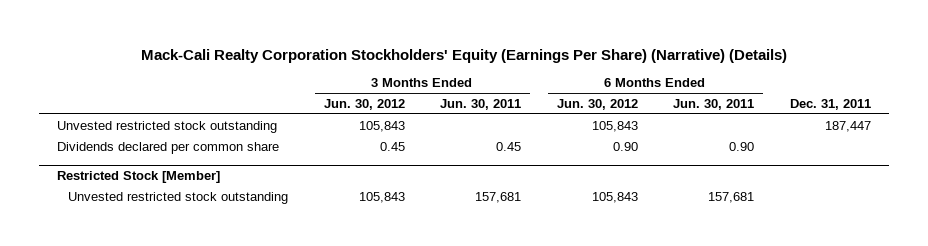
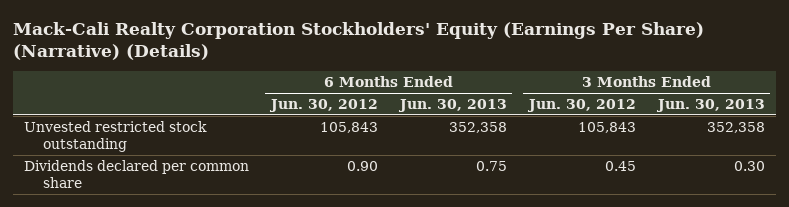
- | 3 Months Ended Jun. 30, 2012 | 3 Months Ended Jun. 30, 2011 | 6 Months Ended Jun. 30, 2012 | 6 Months Ended Jun. 30, 2011 | Dec. 31, 2011
+ | 6 Months Ended Jun. 30, 2012 | 6 Months Ended Jun. 30, 2013 | 3 Months Ended Jun. 30, 2012 | 3 Months Ended Jun. 30, 2013
- Restricted Stock [Member]
- Unvested restricted stock outstanding | 105,843 | 157,681 | 105,843 | 157,681 |

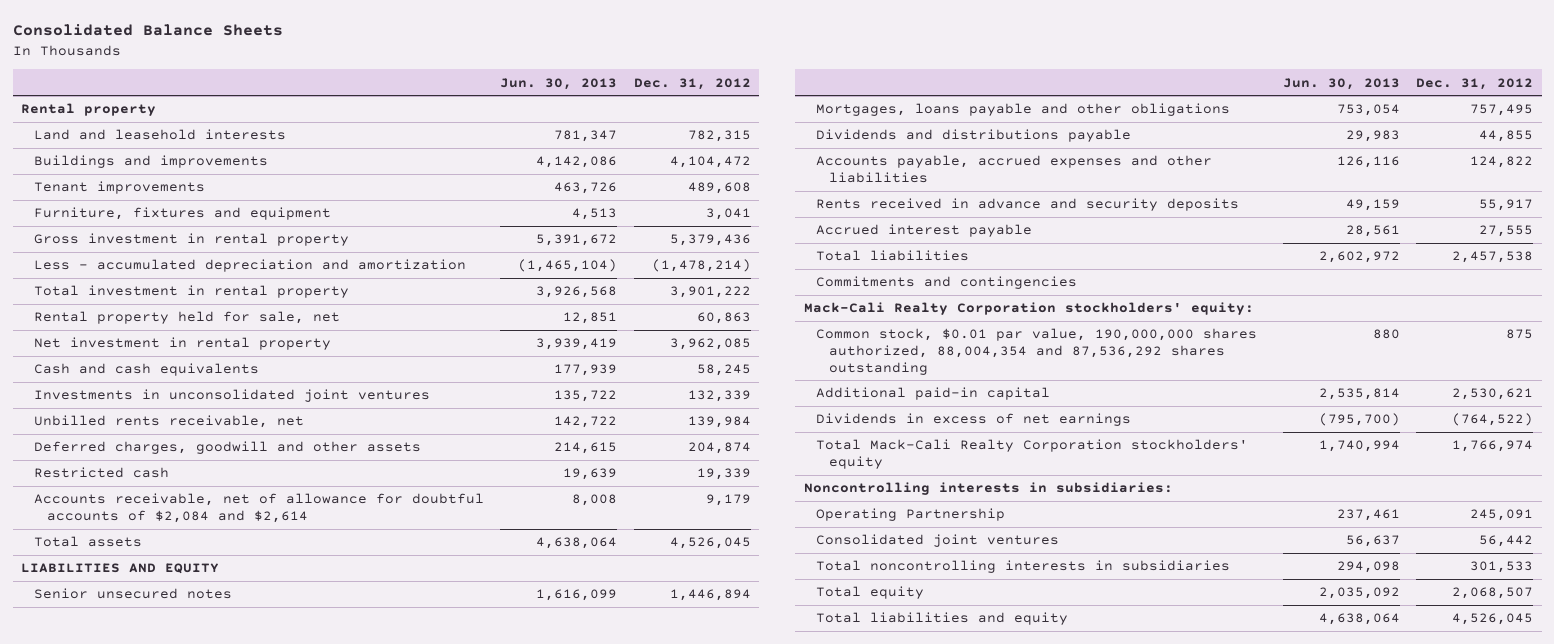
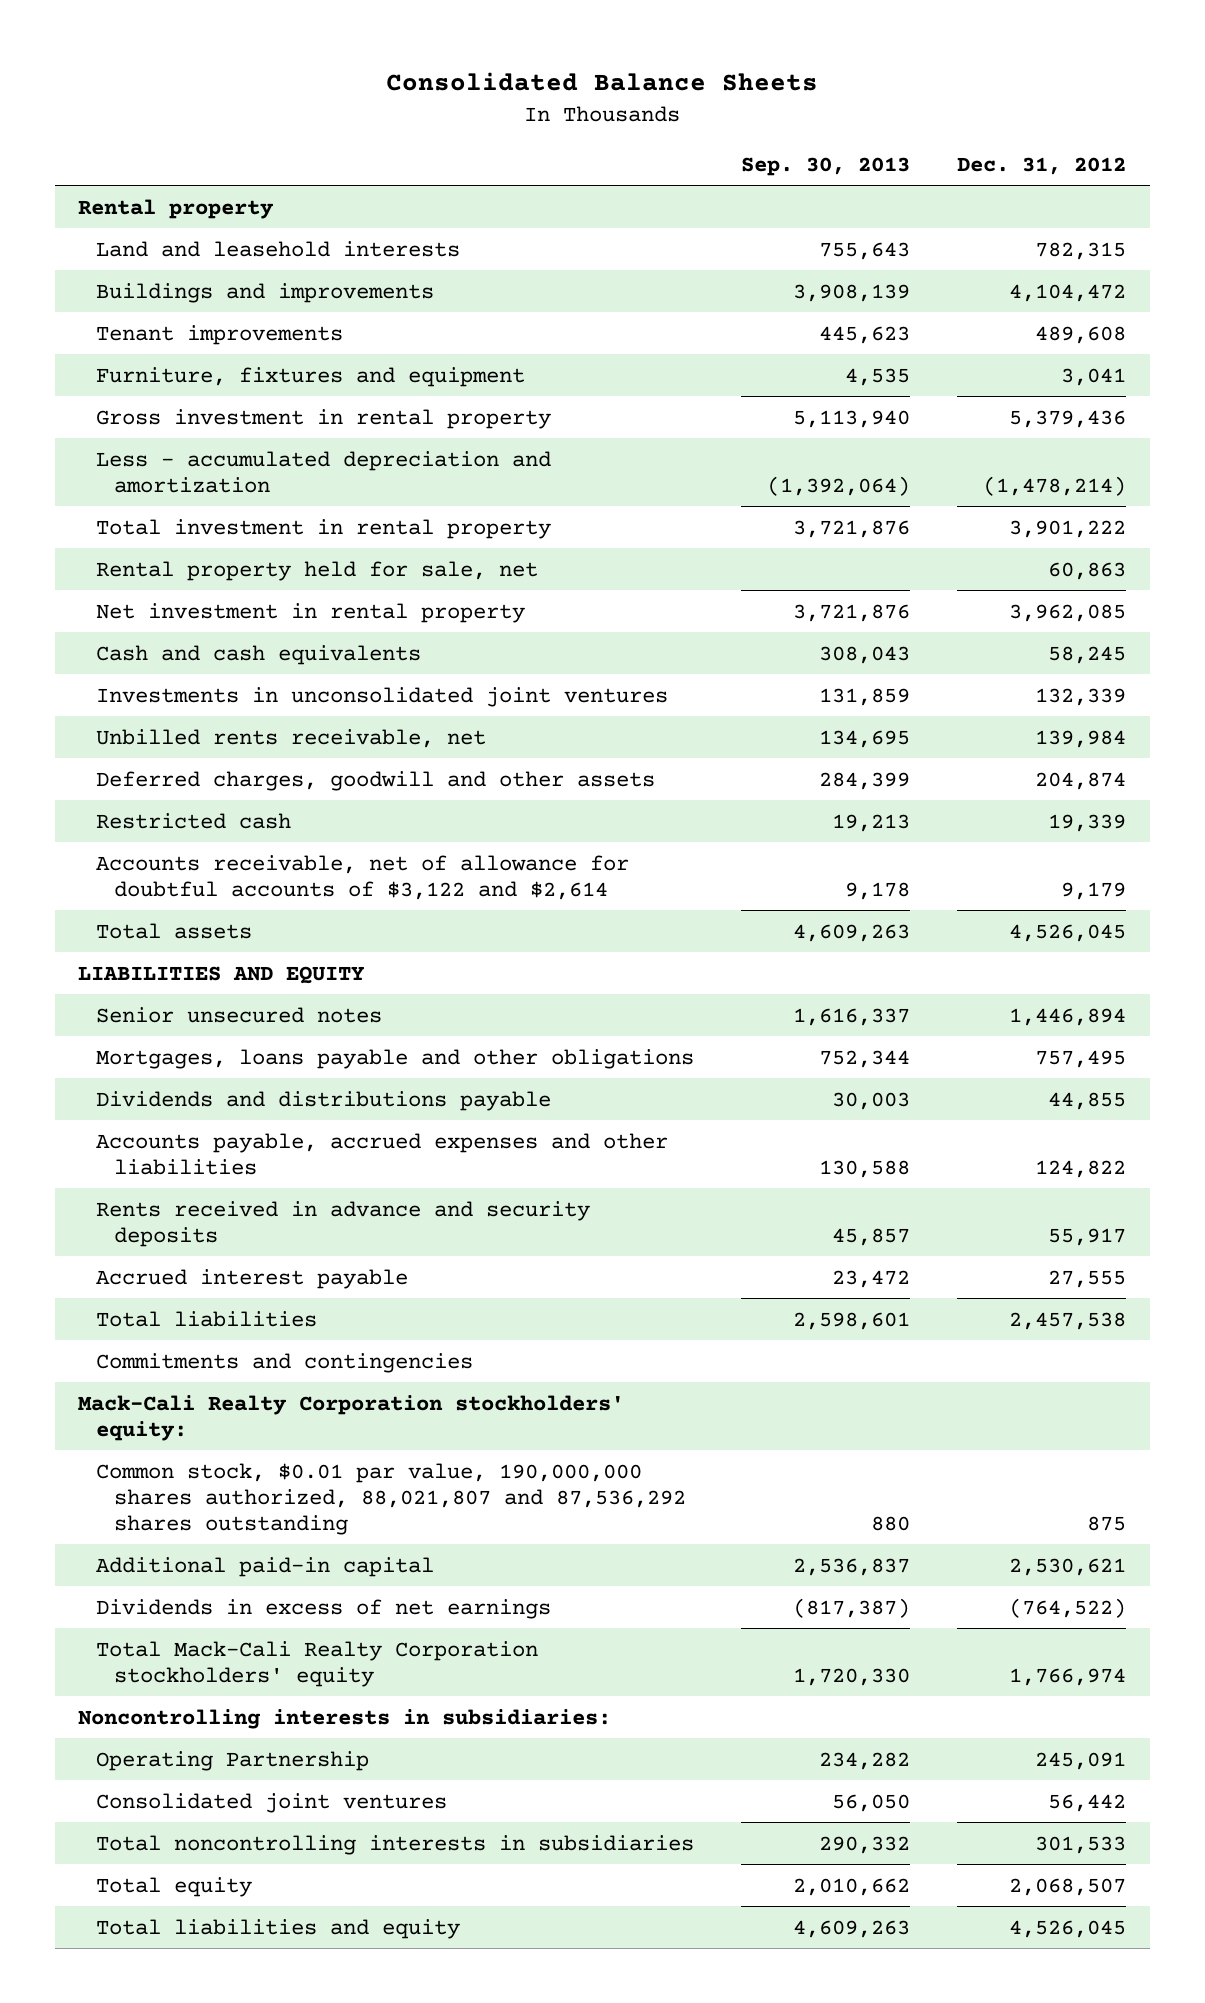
- | Jun. 30, 2013 | Dec. 31, 2012
+ | Sep. 30, 2013 | Dec. 31, 2012
- Accounts receivable, net of allowance for doubtful accounts of $2,084 and $2,614 | 8,008 | 9,179
+ Accounts receivable, net of allowance for doubtful accounts of $3,122 and $2,614 | 9,178 | 9,179
- Common stock, $0.01 par value, 190,000,000 shares authorized, 88,004,354 and 87,536,292 shares outstanding | 880 | 875
+ Common stock, $0.01 par value, 190,000,000 shares authorized, 88,021,807 and 87,536,292 shares outstanding | 880 | 875

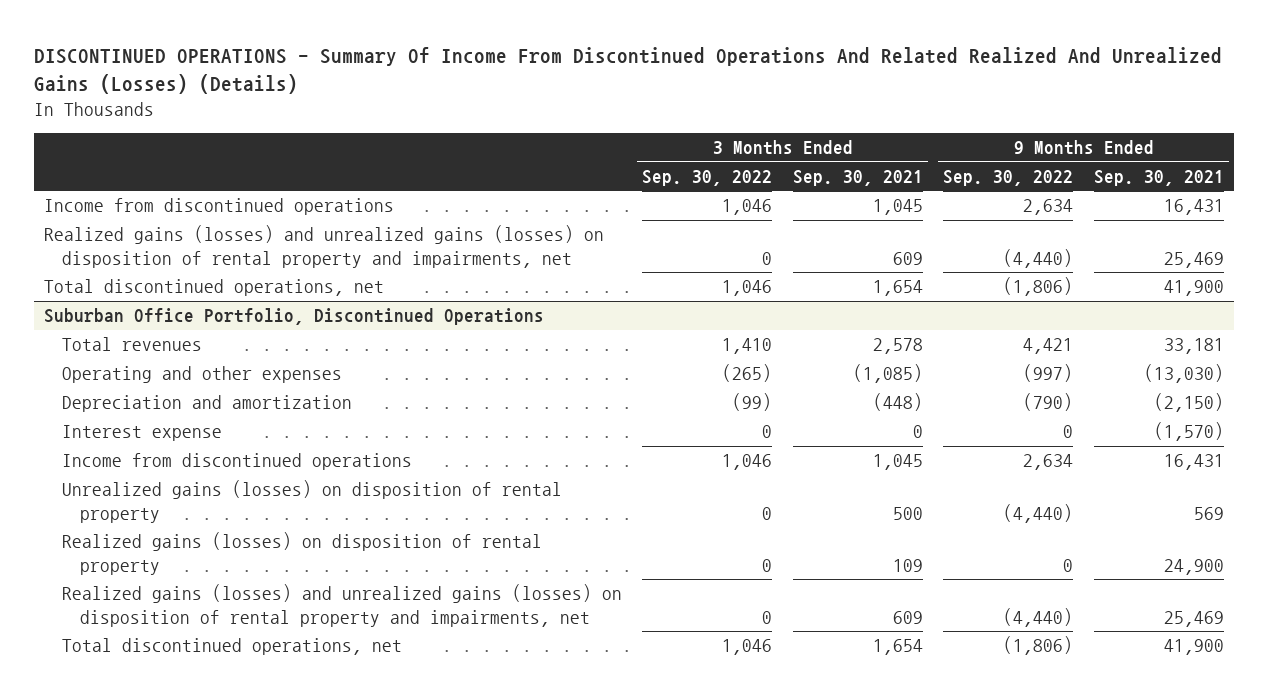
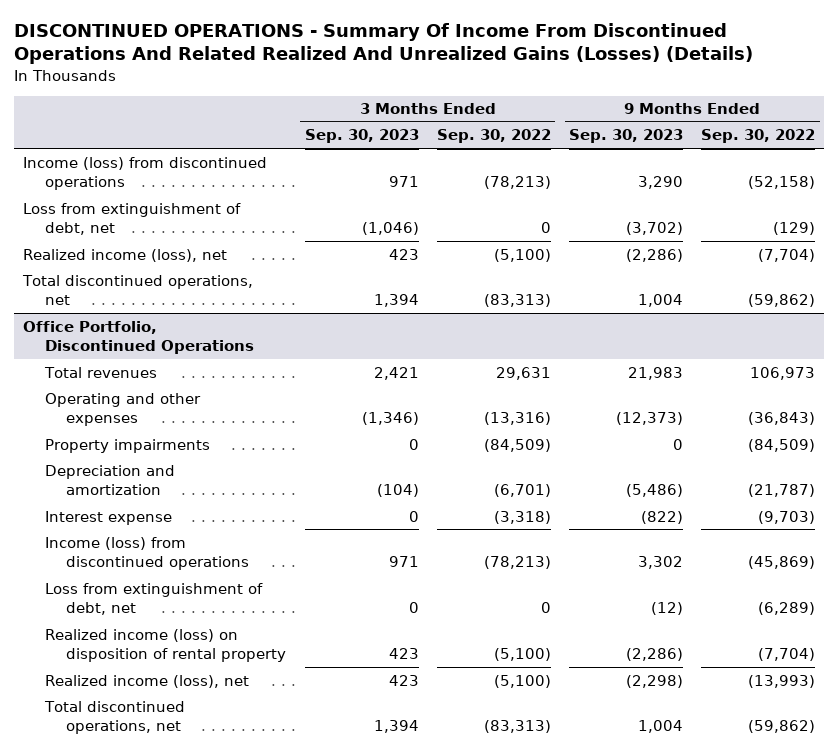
- | 3 Months Ended Sep. 30, 2022 | 3 Months Ended Sep. 30, 2021 | 9 Months Ended Sep. 30, 2022 | 9 Months Ended Sep. 30, 2021
+ | 3 Months Ended Sep. 30, 2023 | 3 Months Ended Sep. 30, 2022 | 9 Months Ended Sep. 30, 2023 | 9 Months Ended Sep. 30, 2022
- Income from discontinued operations | 1,046 | 1,045 | 2,634 | 16,431
- Realized gains (losses) and unrealized gains (losses) on disposition of rental property and impairments, net | 0 | 609 | (4,440) | 25,469
- Total discontinued operations, net | 1,046 | 1,654 | (1,806) | 41,900
- Suburban Office Portfolio, Discontinued Operations
- Total revenues | 1,410 | 2,578 | 4,421 | 33,181
- Operating and other expenses | (265) | (1,085) | (997) | (13,030)
- Depreciation and amortization | (99) | (448) | (790) | (2,150)
- Interest expense | 0 | 0 | 0 | (1,570)
- Income from discontinued operations | 1,046 | 1,045 | 2,634 | 16,431
- Unrealized gains (losses) on disposition of rental property | 0 | 500 | (4,440) | 569
- Realized gains (losses) on disposition of rental property | 0 | 109 | 0 | 24,900
- Realized gains (losses) and unrealized gains (losses) on disposition of rental property and impairments, net | 0 | 609 | (4,440) | 25,469
- Total discontinued operations, net | 1,046 | 1,654 | (1,806) | 41,900
+ Income (loss) from discontinued operations | 971 | (78,213) | 3,290 | (52,158)
+ Loss from extinguishment of debt, net | (1,046) | 0 | (3,702) | (129)
+ Realized income (loss), net | 423 | (5,100) | (2,286) | (7,704)
+ Total discontinued operations, net | 1,394 | (83,313) | 1,004 | (59,862)
+ Office Portfolio, Discontinued Operations
+ Total revenues | 2,421 | 29,631 | 21,983 | 106,973
+ Operating and other expenses | (1,346) | (13,316) | (12,373) | (36,843)
+ Property impairments | 0 | (84,509) | 0 | (84,509)
+ Depreciation and amortization | (104) | (6,701) | (5,486) | (21,787)
+ Interest expense | 0 | (3,318) | (822) | (9,703)
+ Income (loss) from discontinued operations | 971 | (78,213) | 3,302 | (45,869)
+ Loss from extinguishment of debt, net | 0 | 0 | (12) | (6,289)
+ Realized income (loss) on disposition of rental property | 423 | (5,100) | (2,286) | (7,704)
+ Realized income (loss), net | 423 | (5,100) | (2,298) | (13,993)
+ Total discontinued operations, net | 1,394 | (83,313) | 1,004 | (59,862)

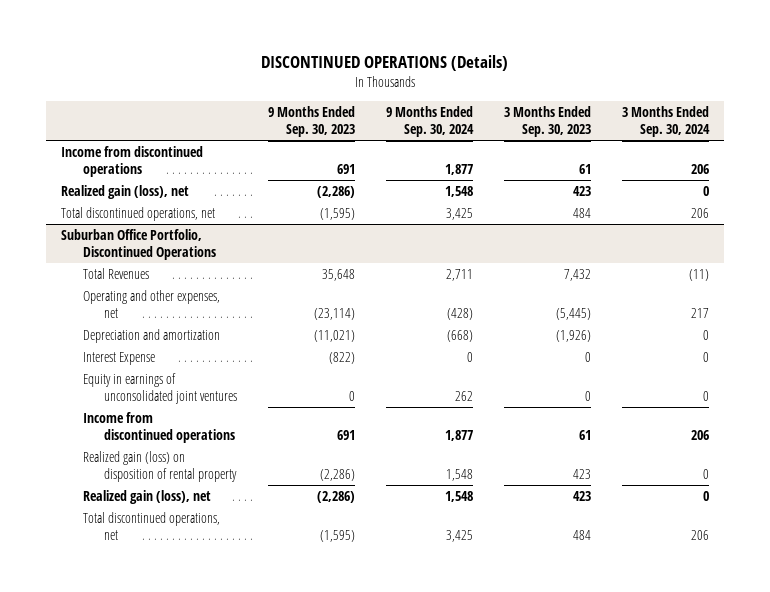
- DISCONTINUED OPERATIONS - Summary Of Income From Discontinued Operations And Related Realized And Unrealized Gains (Losses) (Details)
+ DISCONTINUED OPERATIONS (Details)
- | 3 Months Ended Sep. 30, 2023 | 3 Months Ended Sep. 30, 2022 | 9 Months Ended Sep. 30, 2023 | 9 Months Ended Sep. 30, 2022
+ | 9 Months Ended Sep. 30, 2023 | 9 Months Ended Sep. 30, 2024 | 3 Months Ended Sep. 30, 2023 | 3 Months Ended Sep. 30, 2024
- Income (loss) from discontinued operations | 971 | (78,213) | 3,290 | (52,158)
- Loss from extinguishment of debt, net | (1,046) | 0 | (3,702) | (129)
- Realized income (loss), net | 423 | (5,100) | (2,286) | (7,704)
- Total discontinued operations, net | 1,394 | (83,313) | 1,004 | (59,862)
- Office Portfolio, Discontinued Operations
- Total revenues | 2,421 | 29,631 | 21,983 | 106,973
- Operating and other expenses | (1,346) | (13,316) | (12,373) | (36,843)
- Property impairments | 0 | (84,509) | 0 | (84,509)
- Depreciation and amortization | (104) | (6,701) | (5,486) | (21,787)
- Interest expense | 0 | (3,318) | (822) | (9,703)
- Income (loss) from discontinued operations | 971 | (78,213) | 3,302 | (45,869)
- Loss from extinguishment of debt, net | 0 | 0 | (12) | (6,289)
- Realized income (loss) on disposition of rental property | 423 | (5,100) | (2,286) | (7,704)
- Realized income (loss), net | 423 | (5,100) | (2,298) | (13,993)
- Total discontinued operations, net | 1,394 | (83,313) | 1,004 | (59,862)
+ Income from discontinued operations | 691 | 1,877 | 61 | 206
+ Realized gain (loss), net | (2,286) | 1,548 | 423 | 0
+ Total discontinued operations, net | (1,595) | 3,425 | 484 | 206
+ Suburban Office Portfolio, Discontinued Operations
+ Total Revenues | 35,648 | 2,711 | 7,432 | (11)
+ Operating and other expenses, net | (23,114) | (428) | (5,445) | 217
+ Depreciation and amortization | (11,021) | (668) | (1,926) | 0
+ Interest Expense | (822) | 0 | 0 | 0
+ Equity in earnings of unconsolidated joint ventures | 0 | 262 | 0 | 0
+ Income from discontinued operations | 691 | 1,877 | 61 | 206
+ Realized gain (loss) on disposition of rental property | (2,286) | 1,548 | 423 | 0
+ Realized gain (loss), net | (2,286) | 1,548 | 423 | 0
+ Total discontinued operations, net | (1,595) | 3,425 | 484 | 206

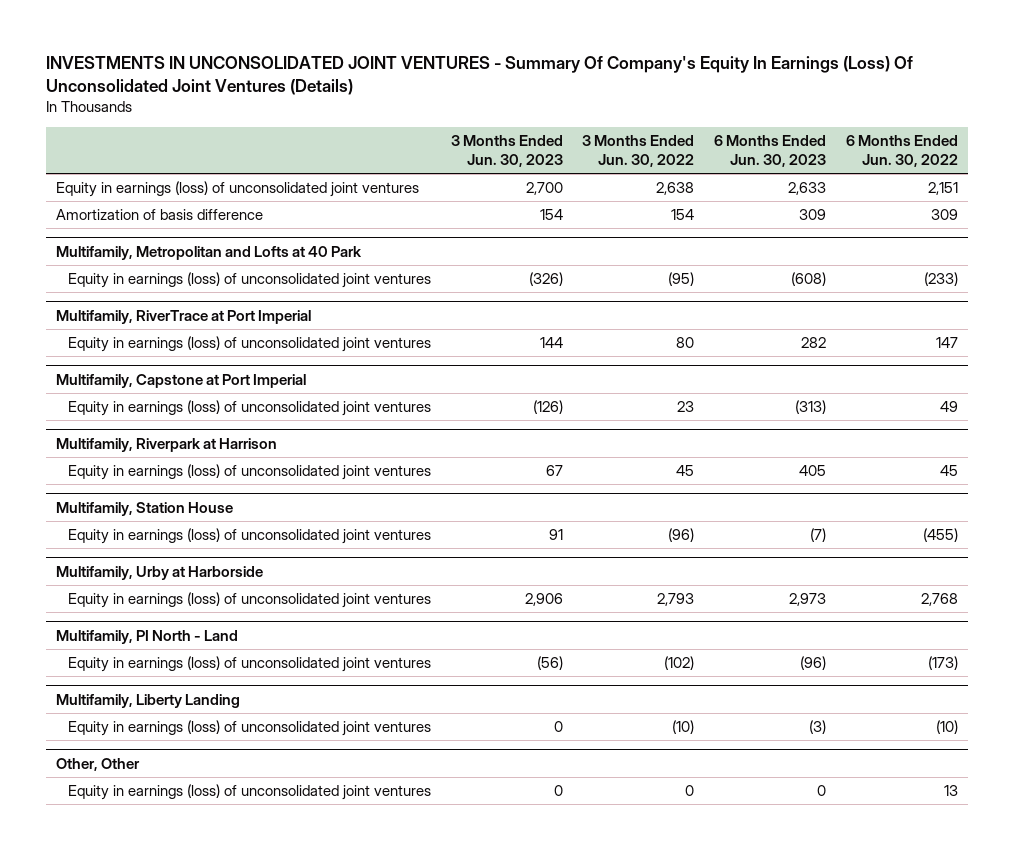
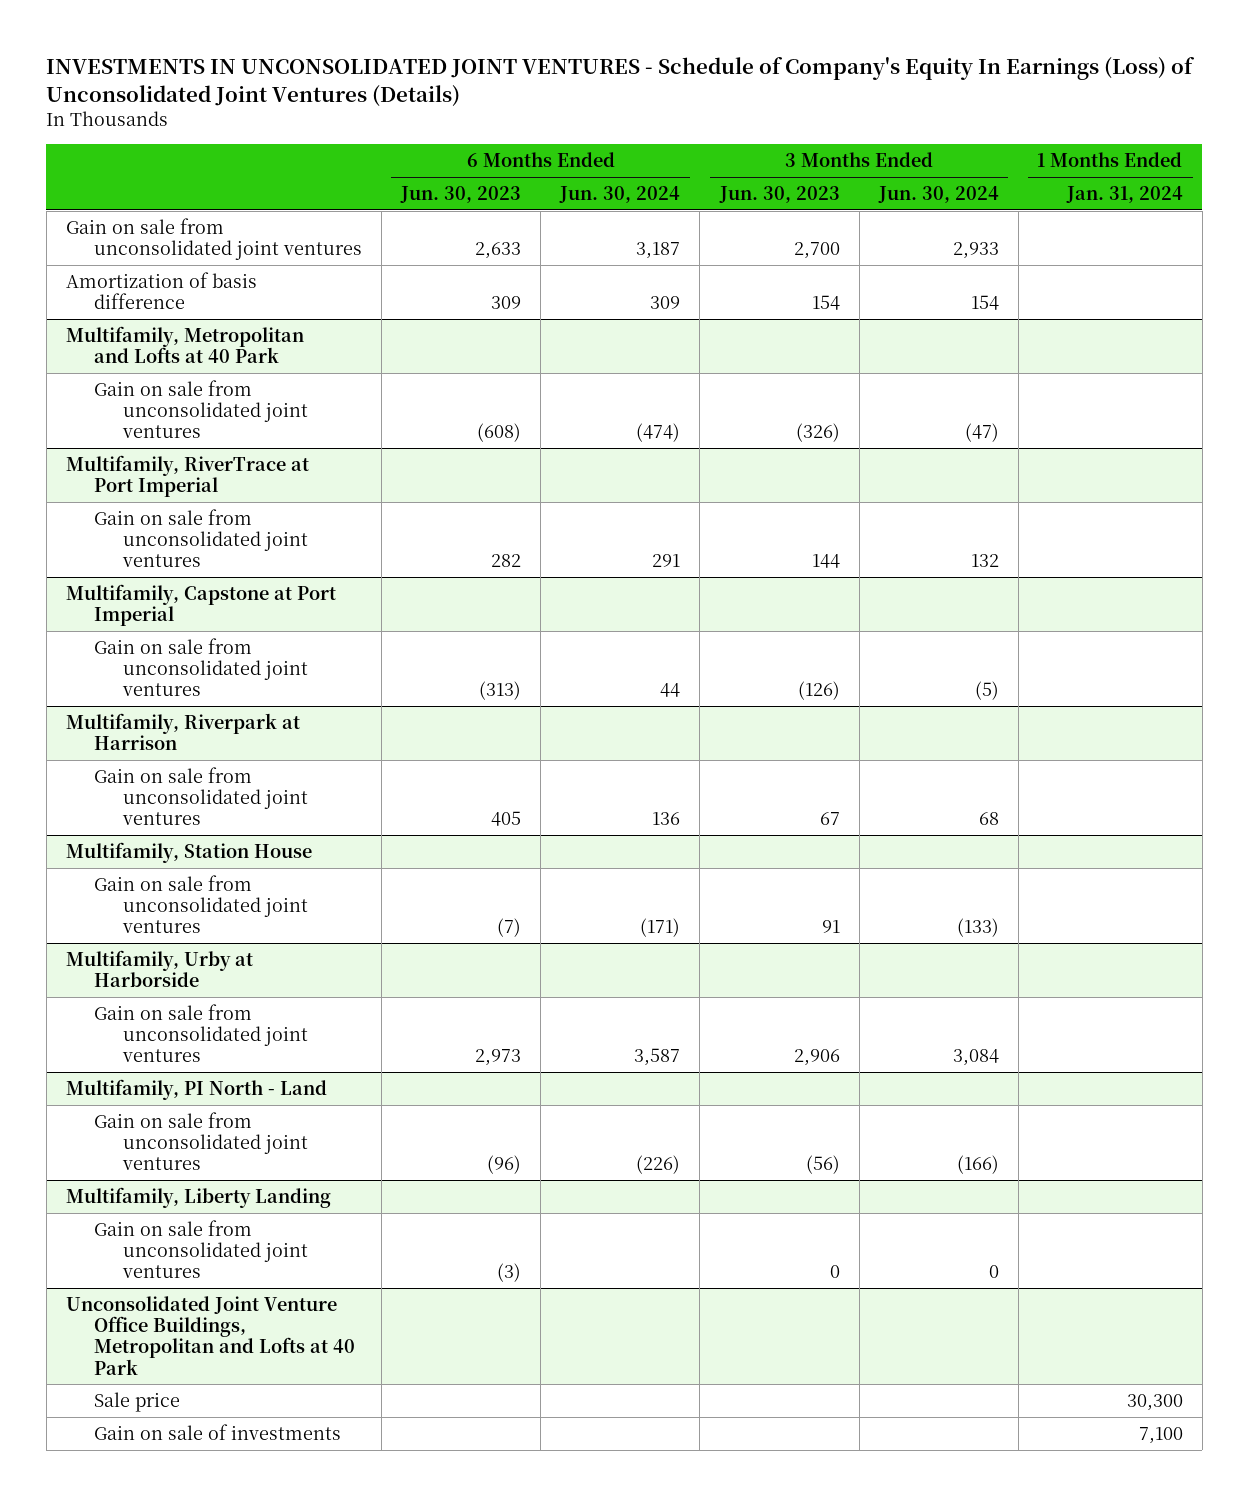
- INVESTMENTS IN UNCONSOLIDATED JOINT VENTURES - Summary Of Company's Equity In Earnings (Loss) Of Unconsolidated Joint Ventures (Details)
+ INVESTMENTS IN UNCONSOLIDATED JOINT VENTURES - Schedule of Company's Equity In Earnings (Loss) of Unconsolidated Joint Ventures (Details)
- | 3 Months Ended Jun. 30, 2023 | 3 Months Ended Jun. 30, 2022 | 6 Months Ended Jun. 30, 2023 | 6 Months Ended Jun. 30, 2022
+ | 6 Months Ended Jun. 30, 2023 | 6 Months Ended Jun. 30, 2024 | 3 Months Ended Jun. 30, 2023 | 3 Months Ended Jun. 30, 2024 | 1 Months Ended Jan. 31, 2024
- Equity in earnings (loss) of unconsolidated joint ventures | 2,700 | 2,638 | 2,633 | 2,151
+ Gain on sale from unconsolidated joint ventures | 2,633 | 3,187 | 2,700 | 2,933 |
@ Multifamily, Metropolitan and Lofts at 40 Park
- Equity in earnings (loss) of unconsolidated joint ventures | (326) | (95) | (608) | (233)
+ Gain on sale from unconsolidated joint ventures | (608) | (474) | (326) | (47) |
@ Multifamily, RiverTrace at Port Imperial
- Equity in earnings (loss) of unconsolidated joint ventures | 144 | 80 | 282 | 147
+ Gain on sale from unconsolidated joint ventures | 282 | 291 | 144 | 132 |
@ Multifamily, Capstone at Port Imperial
- Equity in earnings (loss) of unconsolidated joint ventures | (126) | 23 | (313) | 49
+ Gain on sale from unconsolidated joint ventures | (313) | 44 | (126) | (5) |
@ Multifamily, Riverpark at Harrison
- Equity in earnings (loss) of unconsolidated joint ventures | 67 | 45 | 405 | 45
+ Gain on sale from unconsolidated joint ventures | 405 | 136 | 67 | 68 |
@ Multifamily, Station House
- Equity in earnings (loss) of unconsolidated joint ventures | 91 | (96) | (7) | (455)
+ Gain on sale from unconsolidated joint ventures | (7) | (171) | 91 | (133) |
@ Multifamily, Urby at Harborside
- Equity in earnings (loss) of unconsolidated joint ventures | 2,906 | 2,793 | 2,973 | 2,768
+ Gain on sale from unconsolidated joint ventures | 2,973 | 3,587 | 2,906 | 3,084 |
@ Multifamily, PI North - Land
- Equity in earnings (loss) of unconsolidated joint ventures | (56) | (102) | (96) | (173)
+ Gain on sale from unconsolidated joint ventures | (96) | (226) | (56) | (166) |
@ Multifamily, Liberty Landing
- Equity in earnings (loss) of unconsolidated joint ventures | 0 | (10) | (3) | (10)
- Other, Other
- Equity in earnings (loss) of unconsolidated joint ventures | 0 | 0 | 0 | 13
@ Multifamily, Liberty Landing
+ Gain on sale from unconsolidated joint ventures | (3) | | 0 | 0 |
+ Unconsolidated Joint Venture Office Buildings, Metropolitan and Lofts at 40 Park
+ Sale price | | | | | 30,300
+ Gain on sale of investments | | | | | 7,100

